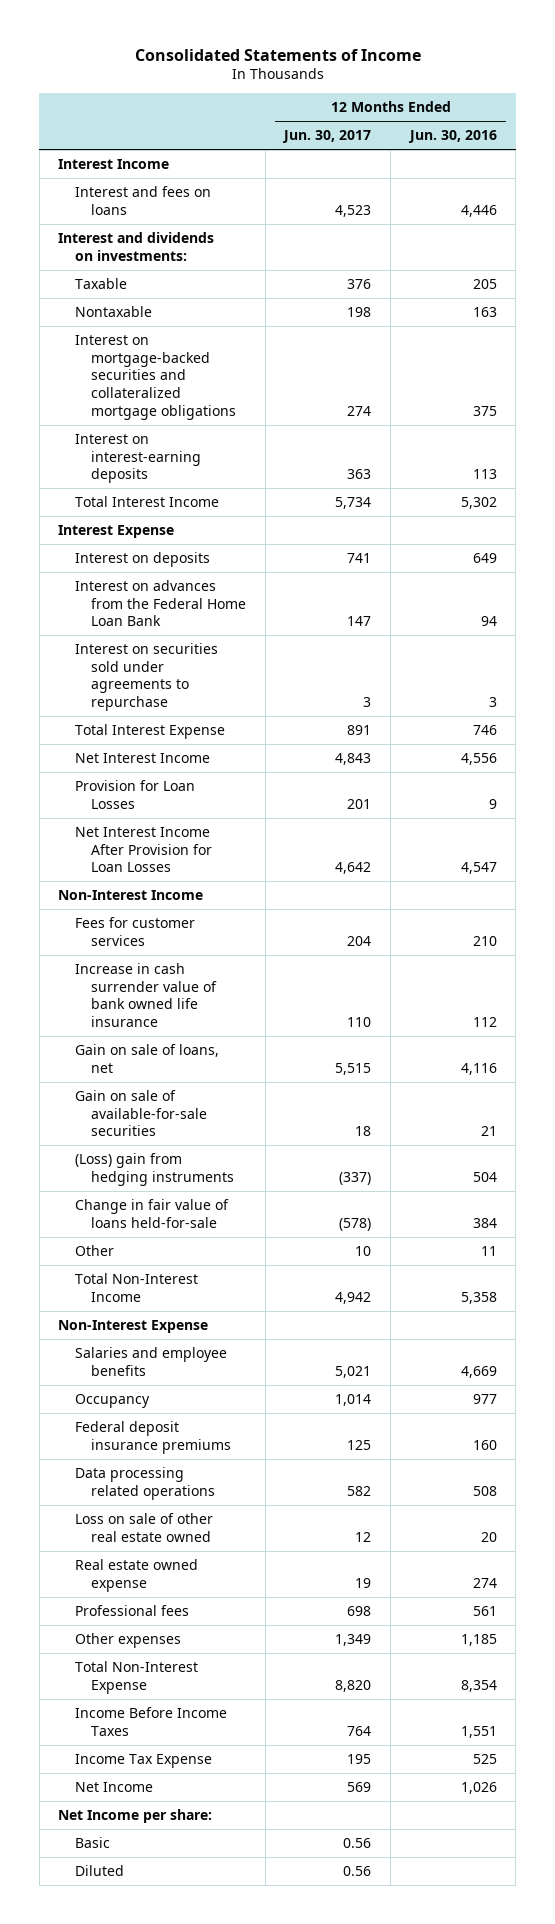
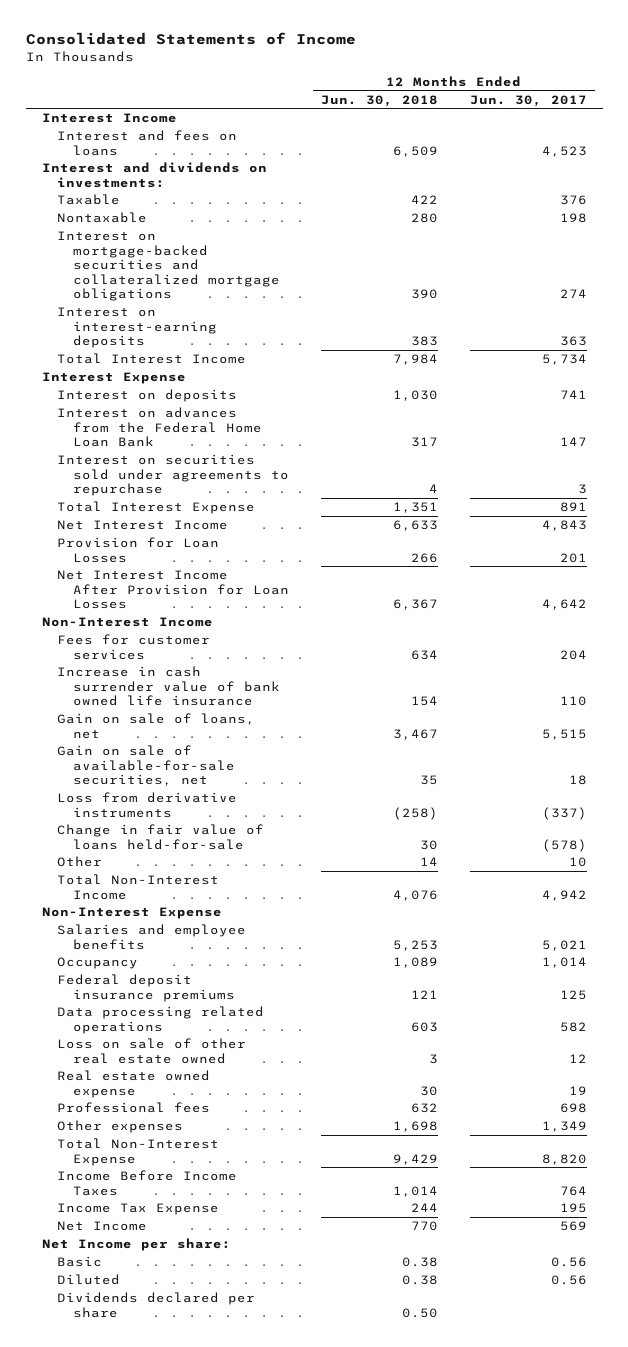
- | 12 Months Ended Jun. 30, 2017 | 12 Months Ended Jun. 30, 2016
+ | 12 Months Ended Jun. 30, 2018 | 12 Months Ended Jun. 30, 2017
- Gain on sale of available-for-sale securities | 18 | 21
- (Loss) gain from hedging instruments | (337) | 504
+ Gain on sale of available-for-sale securities, net | 35 | 18
+ Loss from derivative instruments | (258) | (337)
+ Dividends declared per share | 0.50 |

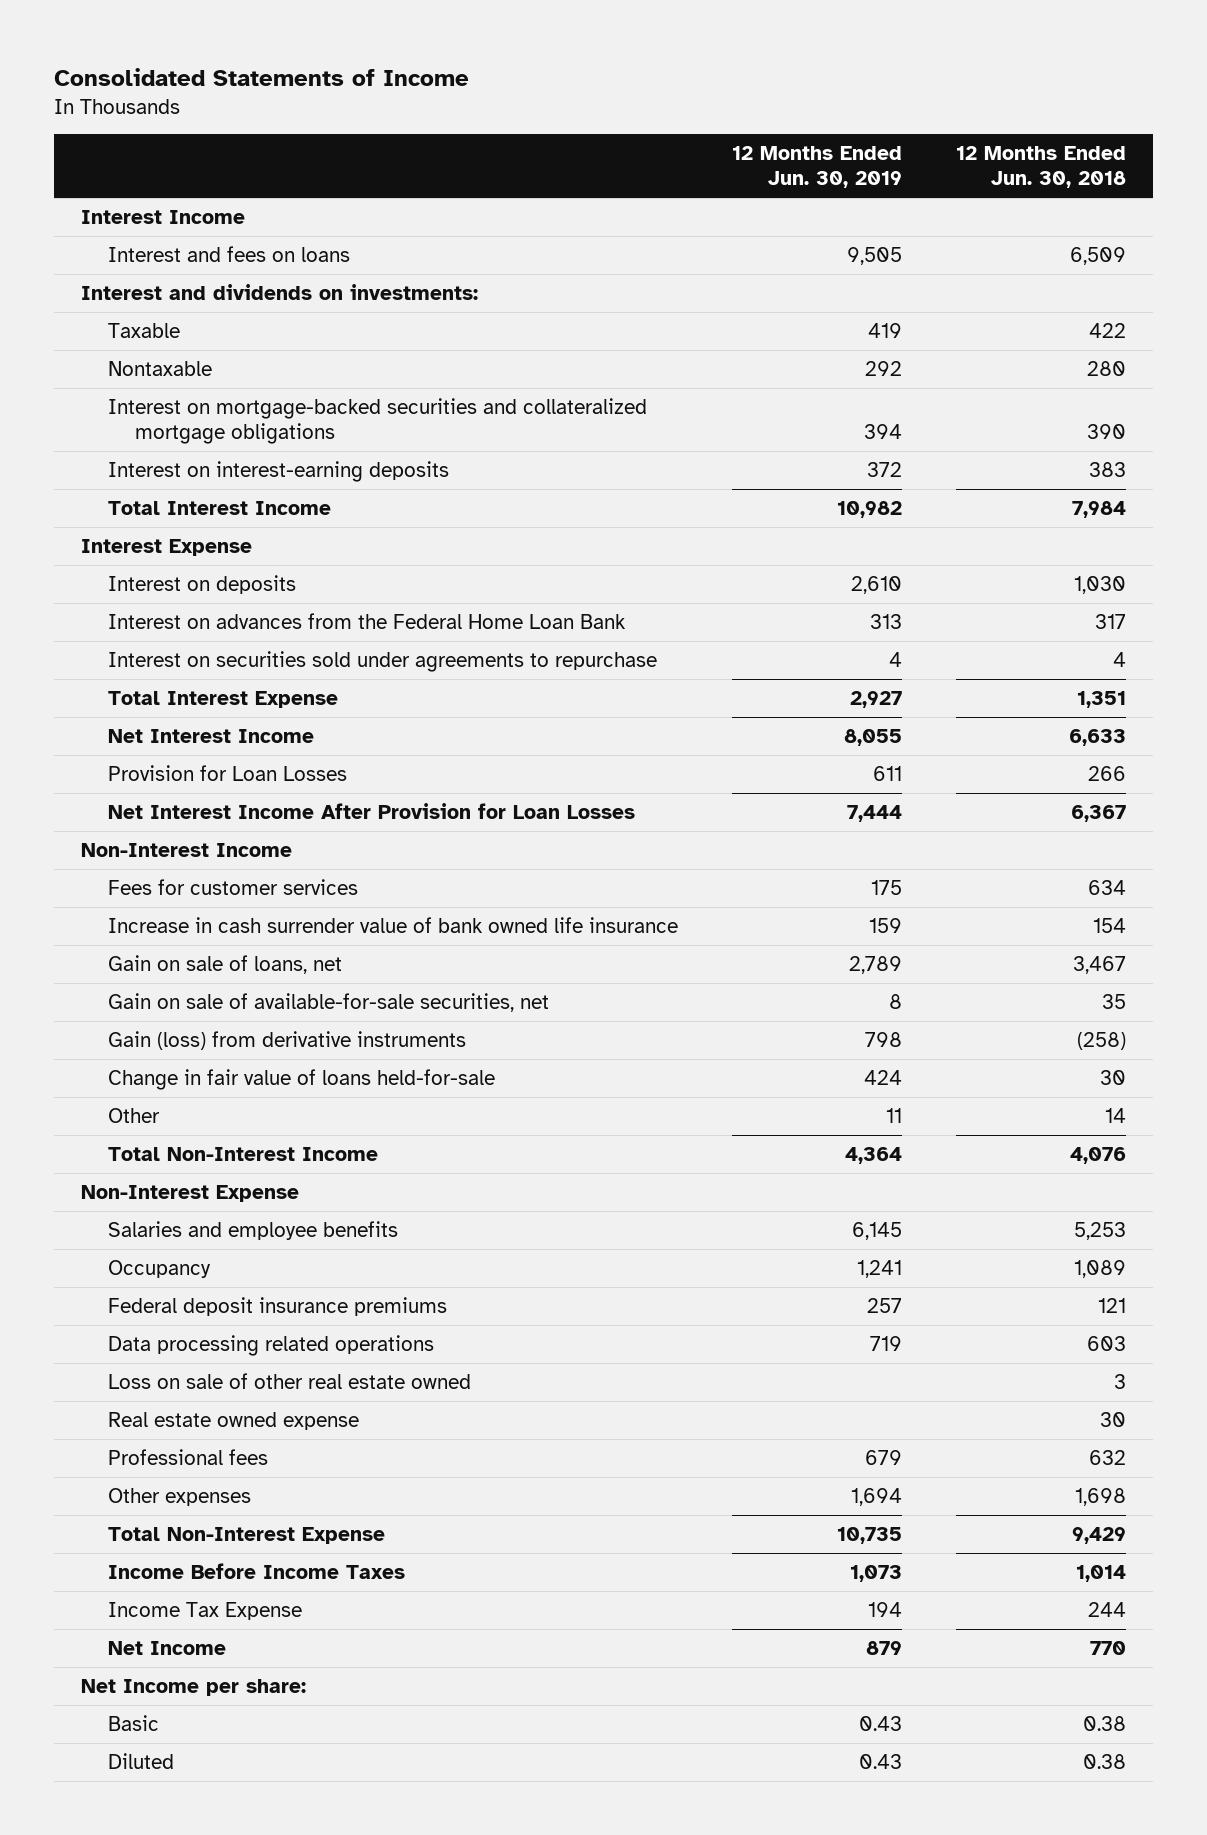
- | 12 Months Ended Jun. 30, 2018 | 12 Months Ended Jun. 30, 2017
+ | 12 Months Ended Jun. 30, 2019 | 12 Months Ended Jun. 30, 2018
- Loss from derivative instruments | (258) | (337)
+ Gain (loss) from derivative instruments | 798 | (258)
- Dividends declared per share | 0.50 |

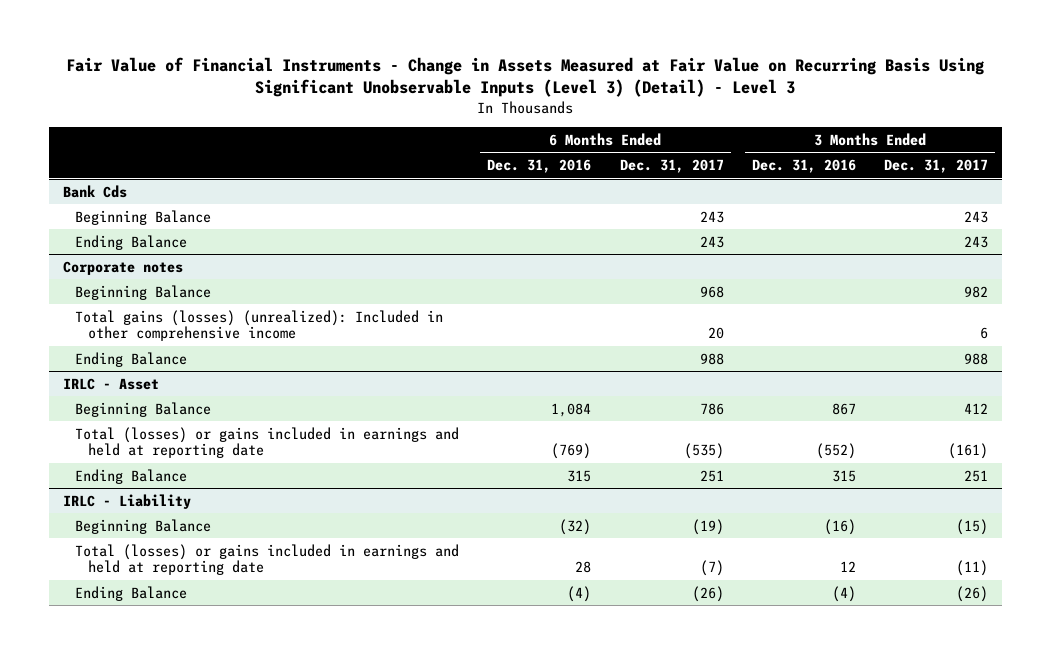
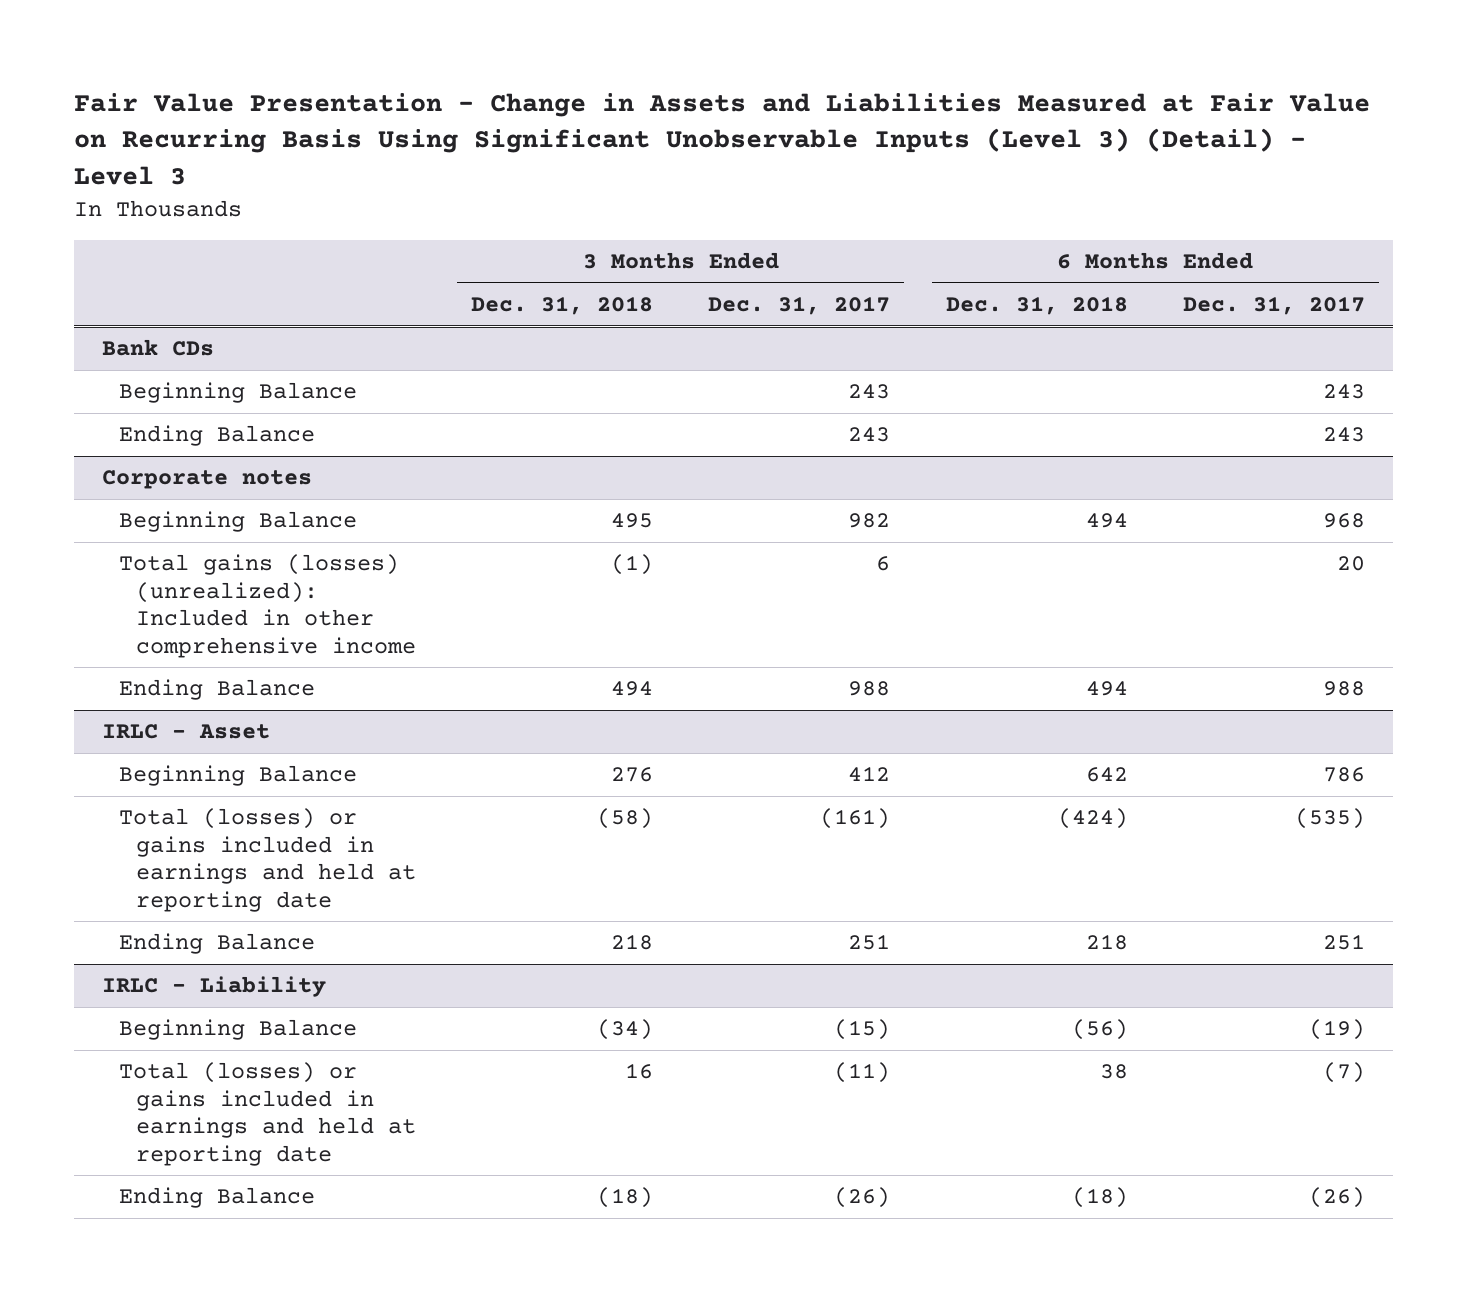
- Fair Value of Financial Instruments - Change in Assets Measured at Fair Value on Recurring Basis Using Significant Unobservable Inputs (Level 3) (Detail) - Level 3
+ Fair Value Presentation - Change in Assets and Liabilities Measured at Fair Value on Recurring Basis Using Significant Unobservable Inputs (Level 3) (Detail) - Level 3
- | 6 Months Ended Dec. 31, 2016 | 6 Months Ended Dec. 31, 2017 | 3 Months Ended Dec. 31, 2016 | 3 Months Ended Dec. 31, 2017
+ | 3 Months Ended Dec. 31, 2018 | 3 Months Ended Dec. 31, 2017 | 6 Months Ended Dec. 31, 2018 | 6 Months Ended Dec. 31, 2017
- Bank Cds
+ Bank CDs

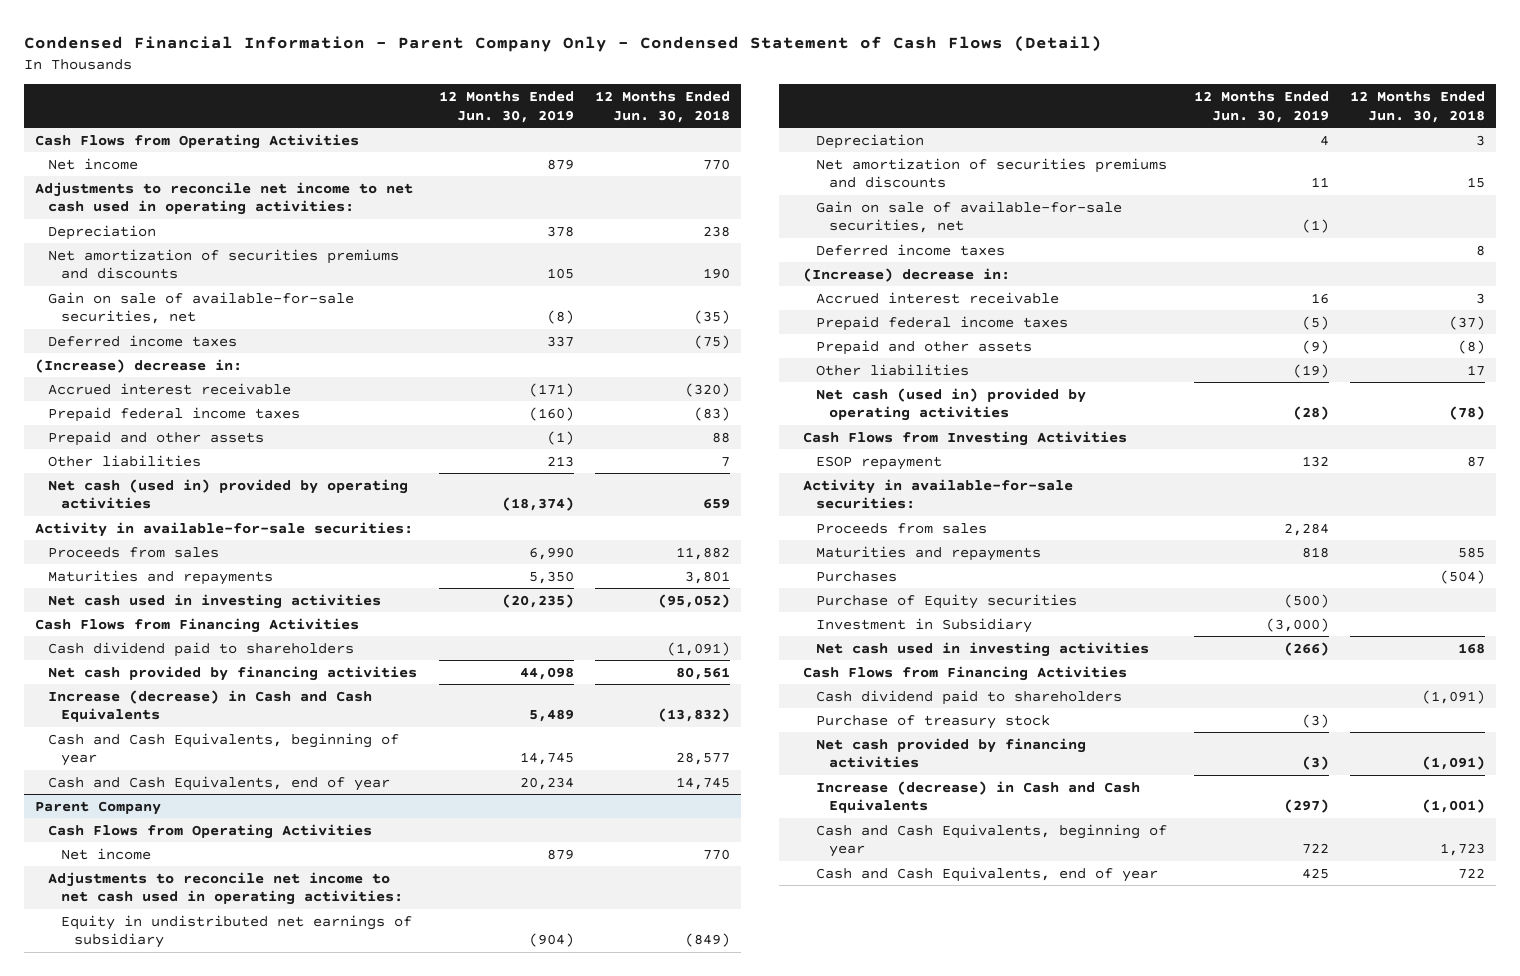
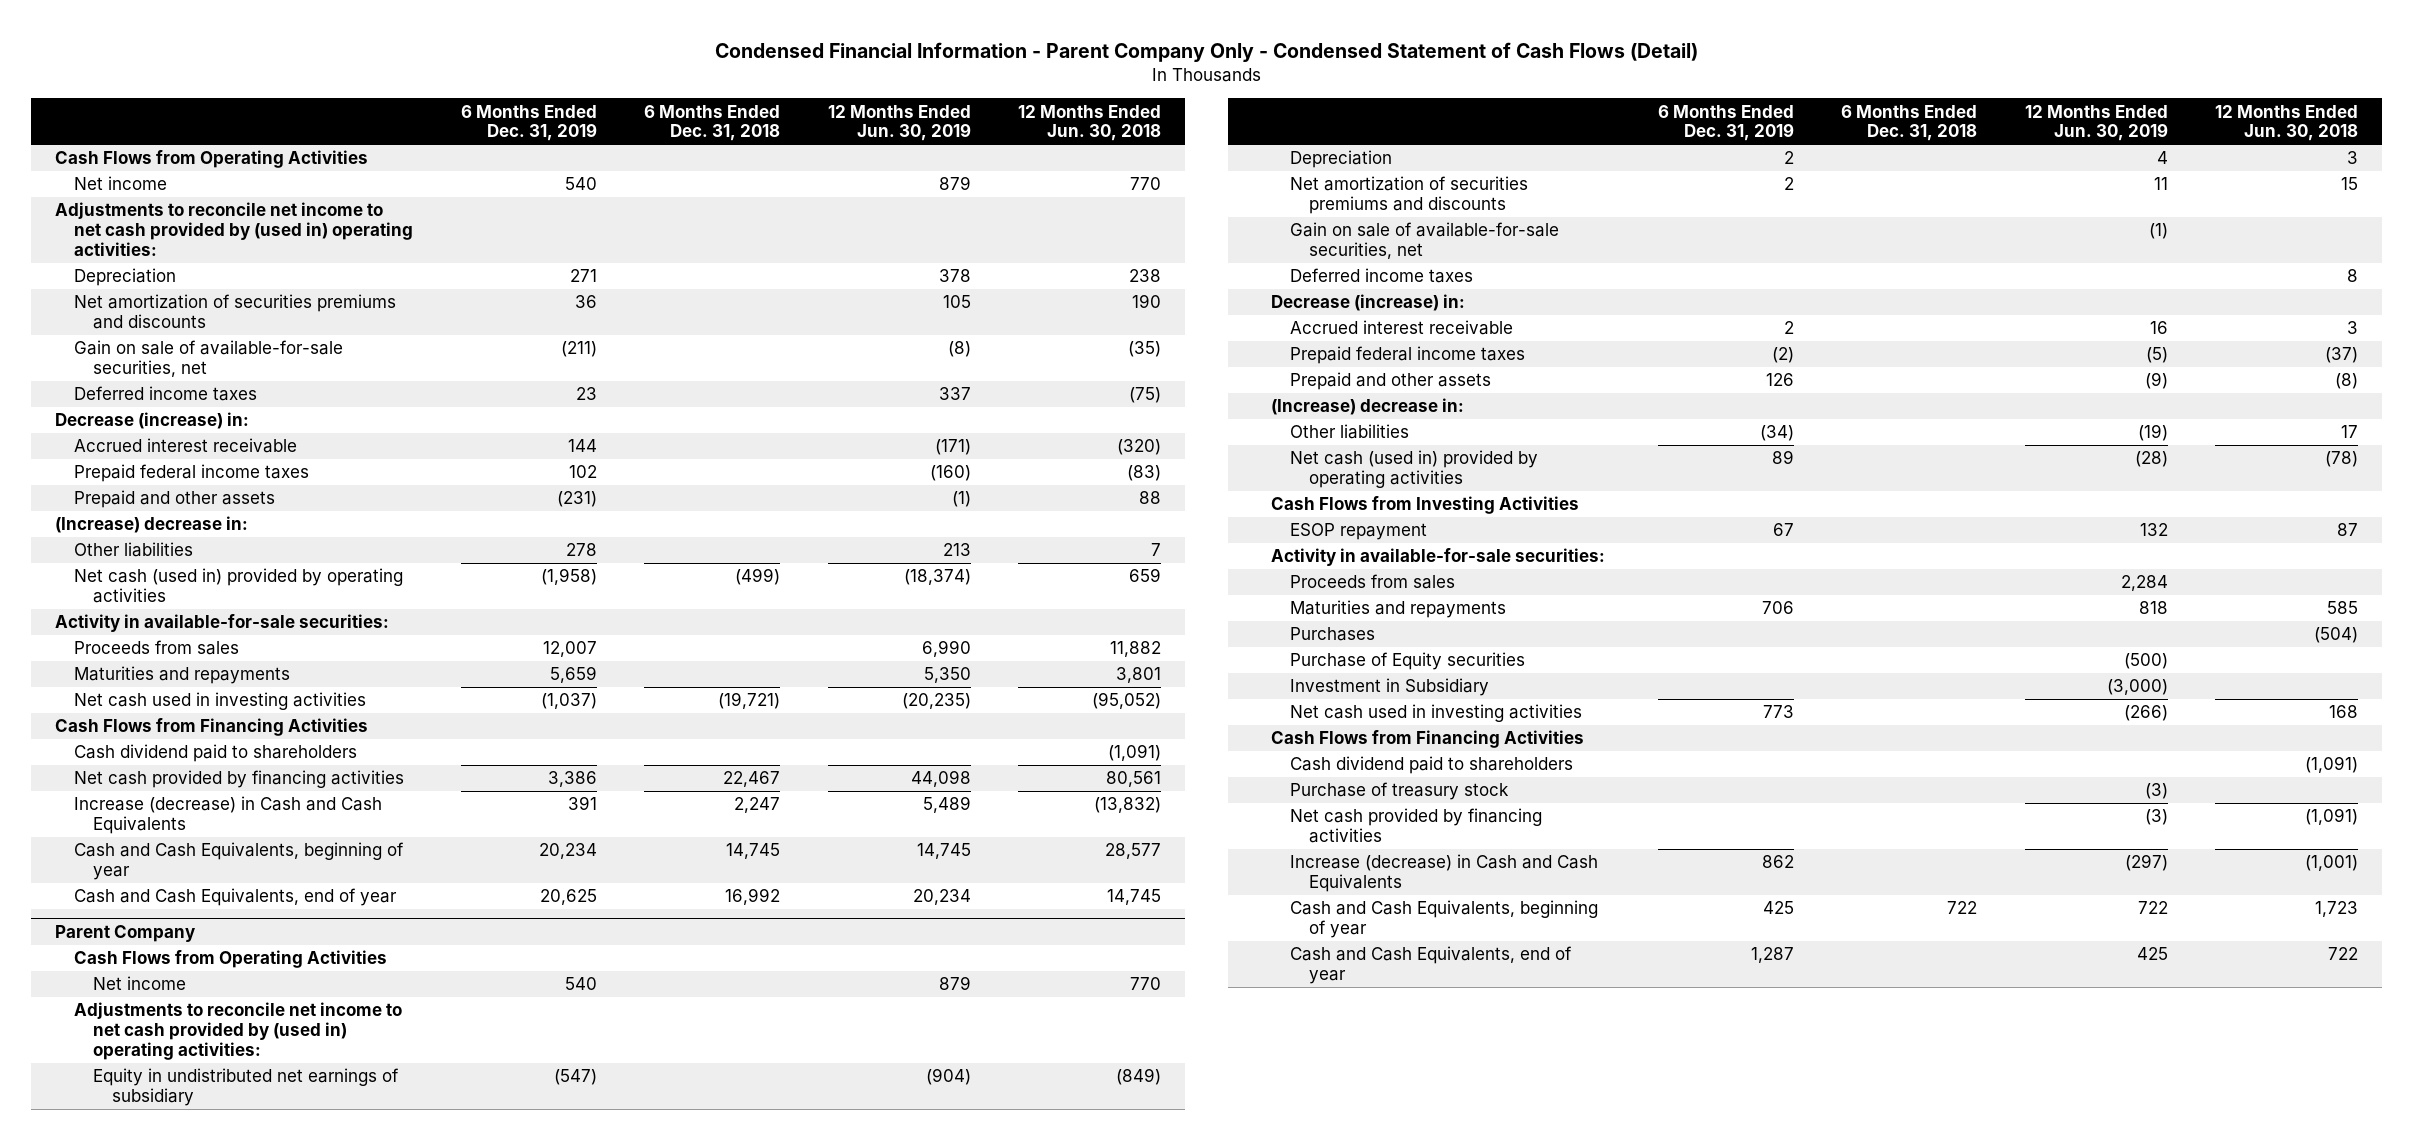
- | 12 Months Ended Jun. 30, 2019 | 12 Months Ended Jun. 30, 2018
+ | 6 Months Ended Dec. 31, 2019 | 6 Months Ended Dec. 31, 2018 | 12 Months Ended Jun. 30, 2019 | 12 Months Ended Jun. 30, 2018
- Adjustments to reconcile net income to net cash used in operating activities:
+ Adjustments to reconcile net income to net cash provided by (used in) operating activities:
+ Decrease (increase) in:
moved down: (Increase) decrease in:
@ Parent Company
- Adjustments to reconcile net income to net cash used in operating activities:
+ Adjustments to reconcile net income to net cash provided by (used in) operating activities:
+ Decrease (increase) in:
moved down: (Increase) decrease in:

